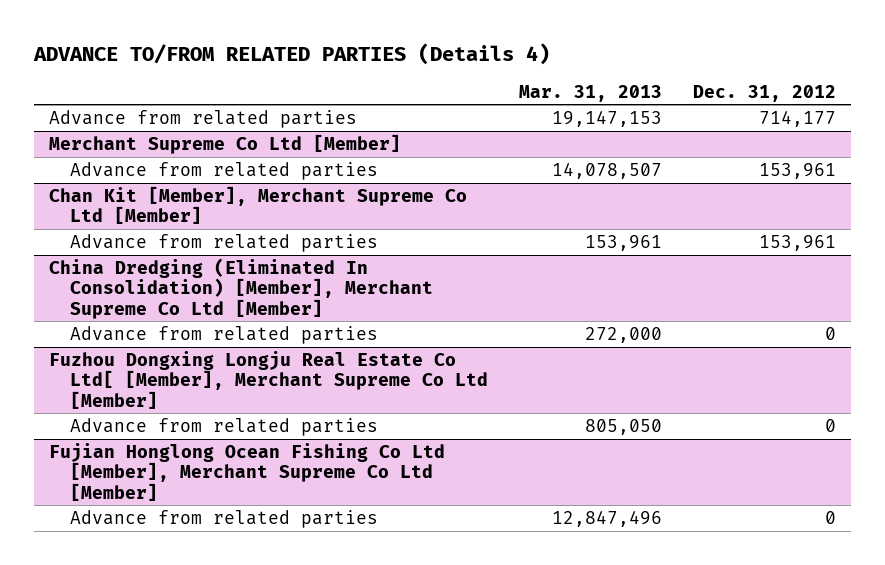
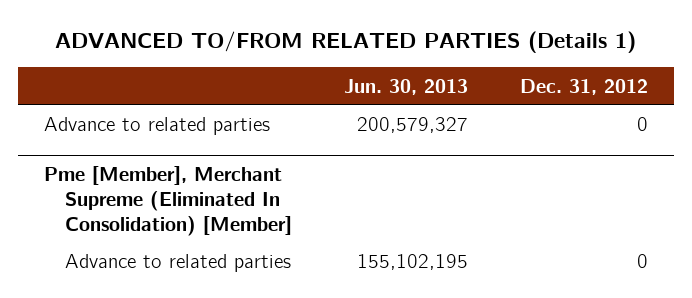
- ADVANCE TO/FROM RELATED PARTIES (Details 4)
+ ADVANCED TO/FROM RELATED PARTIES (Details 1)
- | Mar. 31, 2013 | Dec. 31, 2012
+ | Jun. 30, 2013 | Dec. 31, 2012
- Advance from related parties | 19,147,153 | 714,177
- Merchant Supreme Co Ltd [Member]
- Advance from related parties | 14,078,507 | 153,961
- Chan Kit [Member], Merchant Supreme Co Ltd [Member]
- Advance from related parties | 153,961 | 153,961
- China Dredging (Eliminated In Consolidation) [Member], Merchant Supreme Co Ltd [Member]
- Advance from related parties | 272,000 | 0
- Fuzhou Dongxing Longju Real Estate Co Ltd[ [Member], Merchant Supreme Co Ltd [Member]
- Advance from related parties | 805,050 | 0
- Fujian Honglong Ocean Fishing Co Ltd [Member], Merchant Supreme Co Ltd [Member]
- Advance from related parties | 12,847,496 | 0
+ Advance to related parties | 200,579,327 | 0
+ Pme [Member], Merchant Supreme (Eliminated In Consolidation) [Member]
+ Advance to related parties | 155,102,195 | 0

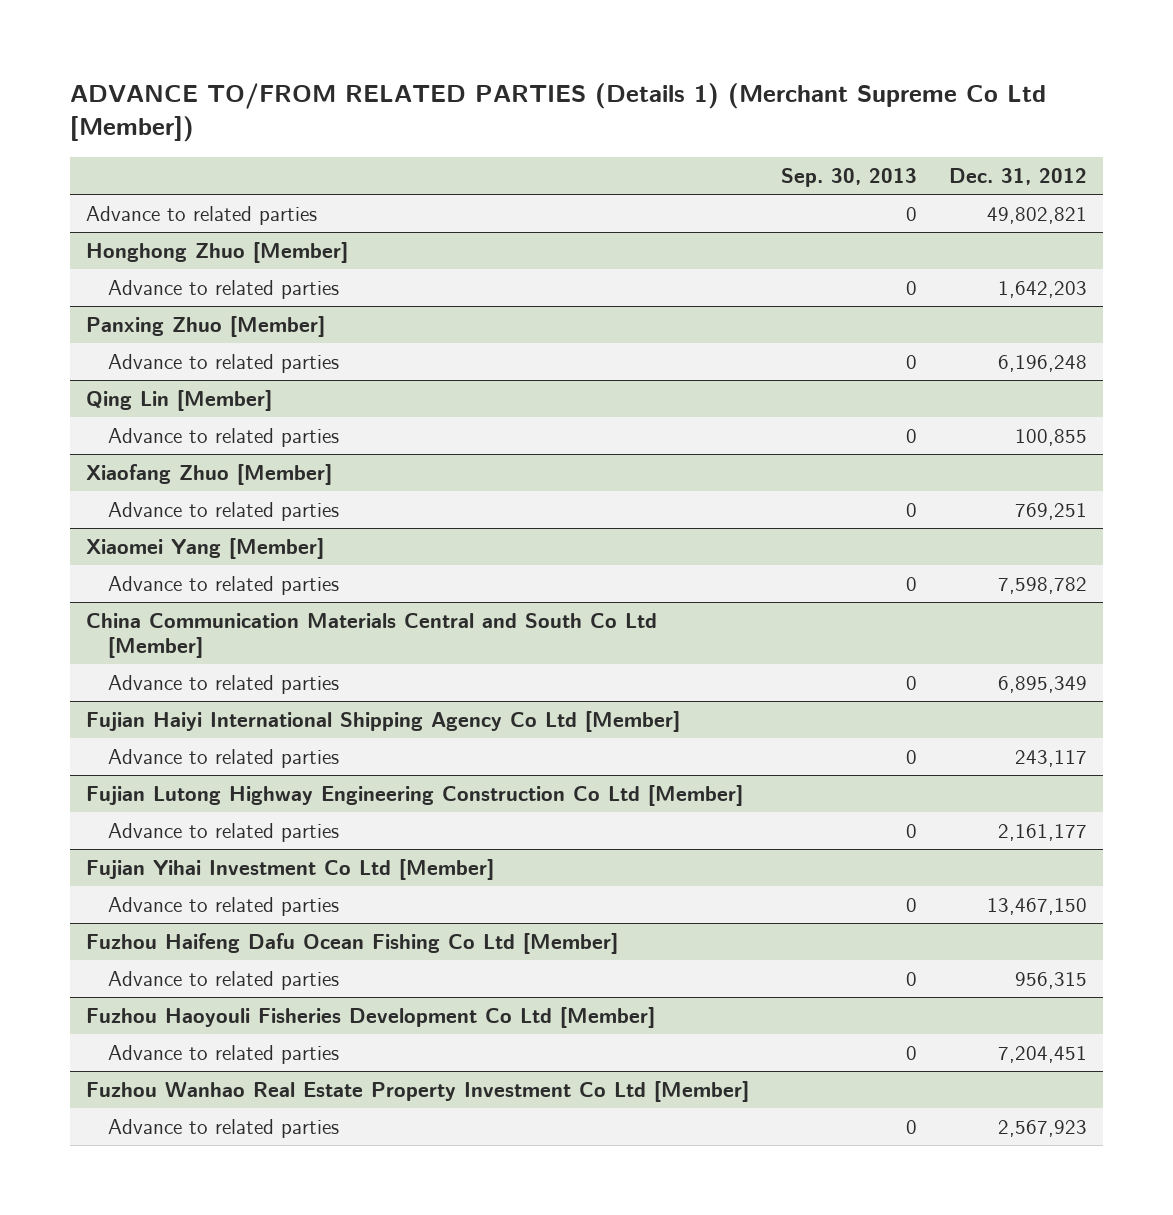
- ADVANCED TO/FROM RELATED PARTIES (Details 1)
+ ADVANCE TO/FROM RELATED PARTIES (Details 1) (Merchant Supreme Co Ltd [Member])
- | Jun. 30, 2013 | Dec. 31, 2012
+ | Sep. 30, 2013 | Dec. 31, 2012
- Advance to related parties | 200,579,327 | 0
- Pme [Member], Merchant Supreme (Eliminated In Consolidation) [Member]
- Advance to related parties | 155,102,195 | 0
+ Advance to related parties | 0 | 49,802,821
+ Honghong Zhuo [Member]
+ Advance to related parties | 0 | 1,642,203
+ Panxing Zhuo [Member]
+ Advance to related parties | 0 | 6,196,248
+ Qing Lin [Member]
+ Advance to related parties | 0 | 100,855
+ Xiaofang Zhuo [Member]
+ Advance to related parties | 0 | 769,251
+ Xiaomei Yang [Member]
+ Advance to related parties | 0 | 7,598,782
+ China Communication Materials Central and South Co Ltd [Member]
+ Advance to related parties | 0 | 6,895,349
+ Fujian Haiyi International Shipping Agency Co Ltd [Member]
+ Advance to related parties | 0 | 243,117
+ Fujian Lutong Highway Engineering Construction Co Ltd [Member]
+ Advance to related parties | 0 | 2,161,177
+ Fujian Yihai Investment Co Ltd [Member]
+ Advance to related parties | 0 | 13,467,150
+ Fuzhou Haifeng Dafu Ocean Fishing Co Ltd [Member]
+ Advance to related parties | 0 | 956,315
+ Fuzhou Haoyouli Fisheries Development Co Ltd [Member]
+ Advance to related parties | 0 | 7,204,451
+ Fuzhou Wanhao Real Estate Property Investment Co Ltd [Member]
+ Advance to related parties | 0 | 2,567,923

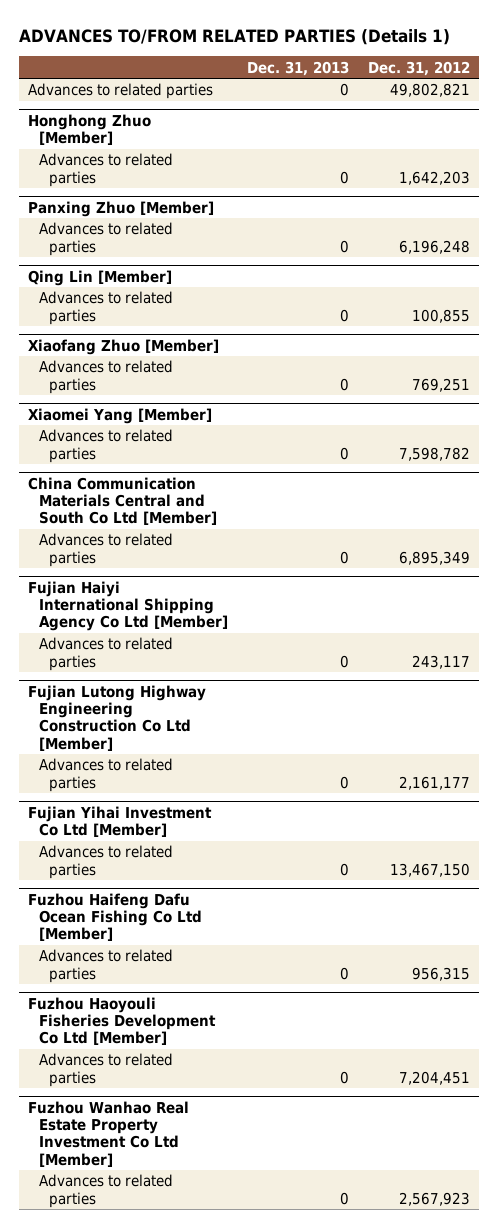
- ADVANCE TO/FROM RELATED PARTIES (Details 1) (Merchant Supreme Co Ltd [Member])
+ ADVANCES TO/FROM RELATED PARTIES (Details 1)
- | Sep. 30, 2013 | Dec. 31, 2012
+ | Dec. 31, 2013 | Dec. 31, 2012
- Advance to related parties | 0 | 49,802,821
+ Advances to related parties | 0 | 49,802,821
@ Honghong Zhuo [Member]
- Advance to related parties | 0 | 1,642,203
+ Advances to related parties | 0 | 1,642,203
@ Panxing Zhuo [Member]
- Advance to related parties | 0 | 6,196,248
+ Advances to related parties | 0 | 6,196,248
@ Qing Lin [Member]
- Advance to related parties | 0 | 100,855
+ Advances to related parties | 0 | 100,855
@ Xiaofang Zhuo [Member]
- Advance to related parties | 0 | 769,251
+ Advances to related parties | 0 | 769,251
@ Xiaomei Yang [Member]
- Advance to related parties | 0 | 7,598,782
+ Advances to related parties | 0 | 7,598,782
@ China Communication Materials Central and South Co Ltd [Member]
- Advance to related parties | 0 | 6,895,349
+ Advances to related parties | 0 | 6,895,349
@ Fujian Haiyi International Shipping Agency Co Ltd [Member]
- Advance to related parties | 0 | 243,117
+ Advances to related parties | 0 | 243,117
@ Fujian Lutong Highway Engineering Construction Co Ltd [Member]
- Advance to related parties | 0 | 2,161,177
+ Advances to related parties | 0 | 2,161,177
@ Fujian Yihai Investment Co Ltd [Member]
- Advance to related parties | 0 | 13,467,150
+ Advances to related parties | 0 | 13,467,150
@ Fuzhou Haifeng Dafu Ocean Fishing Co Ltd [Member]
- Advance to related parties | 0 | 956,315
+ Advances to related parties | 0 | 956,315
@ Fuzhou Haoyouli Fisheries Development Co Ltd [Member]
- Advance to related parties | 0 | 7,204,451
+ Advances to related parties | 0 | 7,204,451
@ Fuzhou Wanhao Real Estate Property Investment Co Ltd [Member]
- Advance to related parties | 0 | 2,567,923
+ Advances to related parties | 0 | 2,567,923

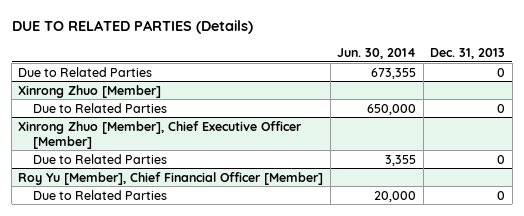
- ADVANCES TO/FROM RELATED PARTIES (Details 1)
+ DUE TO RELATED PARTIES (Details)
- | Dec. 31, 2013 | Dec. 31, 2012
+ | Jun. 30, 2014 | Dec. 31, 2013
- Advances to related parties | 0 | 49,802,821
- Honghong Zhuo [Member]
- Advances to related parties | 0 | 1,642,203
- Panxing Zhuo [Member]
- Advances to related parties | 0 | 6,196,248
- Qing Lin [Member]
- Advances to related parties | 0 | 100,855
- Xiaofang Zhuo [Member]
- Advances to related parties | 0 | 769,251
- Xiaomei Yang [Member]
- Advances to related parties | 0 | 7,598,782
- China Communication Materials Central and South Co Ltd [Member]
- Advances to related parties | 0 | 6,895,349
- Fujian Haiyi International Shipping Agency Co Ltd [Member]
- Advances to related parties | 0 | 243,117
- Fujian Lutong Highway Engineering Construction Co Ltd [Member]
- Advances to related parties | 0 | 2,161,177
- Fujian Yihai Investment Co Ltd [Member]
- Advances to related parties | 0 | 13,467,150
- Fuzhou Haifeng Dafu Ocean Fishing Co Ltd [Member]
- Advances to related parties | 0 | 956,315
- Fuzhou Haoyouli Fisheries Development Co Ltd [Member]
- Advances to related parties | 0 | 7,204,451
- Fuzhou Wanhao Real Estate Property Investment Co Ltd [Member]
- Advances to related parties | 0 | 2,567,923
+ Due to Related Parties | 673,355 | 0
+ Xinrong Zhuo [Member]
+ Due to Related Parties | 650,000 | 0
+ Xinrong Zhuo [Member], Chief Executive Officer [Member]
+ Due to Related Parties | 3,355 | 0
+ Roy Yu [Member], Chief Financial Officer [Member]
+ Due to Related Parties | 20,000 | 0

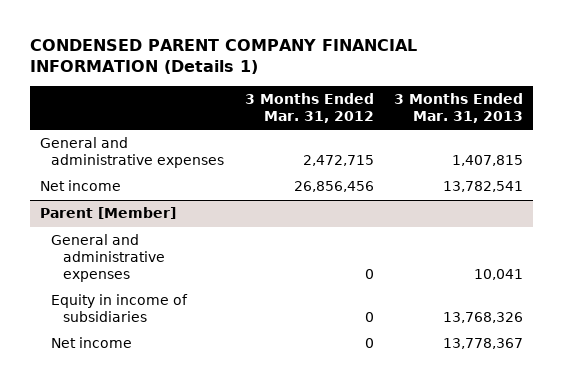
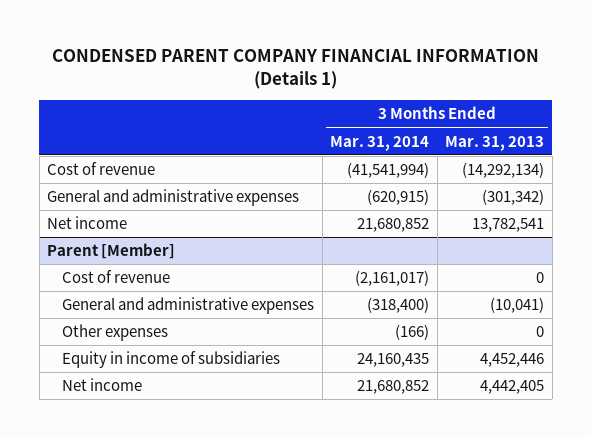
- | 3 Months Ended Mar. 31, 2012 | 3 Months Ended Mar. 31, 2013
+ | 3 Months Ended Mar. 31, 2014 | 3 Months Ended Mar. 31, 2013
- General and administrative expenses | 2,472,715 | 1,407,815
+ Cost of revenue | (41,541,994) | (14,292,134)
+ General and administrative expenses | (620,915) | (301,342)
@ Parent [Member]
- General and administrative expenses | 0 | 10,041
- Equity in income of subsidiaries | 0 | 13,768,326
- Net income | 0 | 13,778,367
+ Cost of revenue | (2,161,017) | 0
+ General and administrative expenses | (318,400) | (10,041)
+ Other expenses | (166) | 0
+ Equity in income of subsidiaries | 24,160,435 | 4,452,446
+ Net income | 21,680,852 | 4,442,405

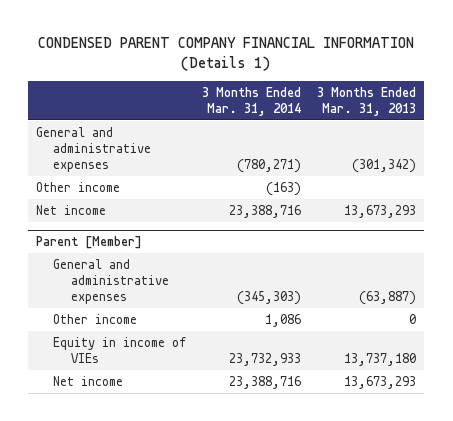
- Cost of revenue | (41,541,994) | (14,292,134)
- General and administrative expenses | (620,915) | (301,342)
- Net income | 21,680,852 | 13,782,541
+ General and administrative expenses | (780,271) | (301,342)
+ Other income | (163) |
+ Net income | 23,388,716 | 13,673,293
@ Parent [Member]
- Cost of revenue | (2,161,017) | 0
- General and administrative expenses | (318,400) | (10,041)
- Other expenses | (166) | 0
- Equity in income of subsidiaries | 24,160,435 | 4,452,446
- Net income | 21,680,852 | 4,442,405
+ General and administrative expenses | (345,303) | (63,887)
+ Other income | 1,086 | 0
+ Equity in income of VIEs | 23,732,933 | 13,737,180
+ Net income | 23,388,716 | 13,673,293

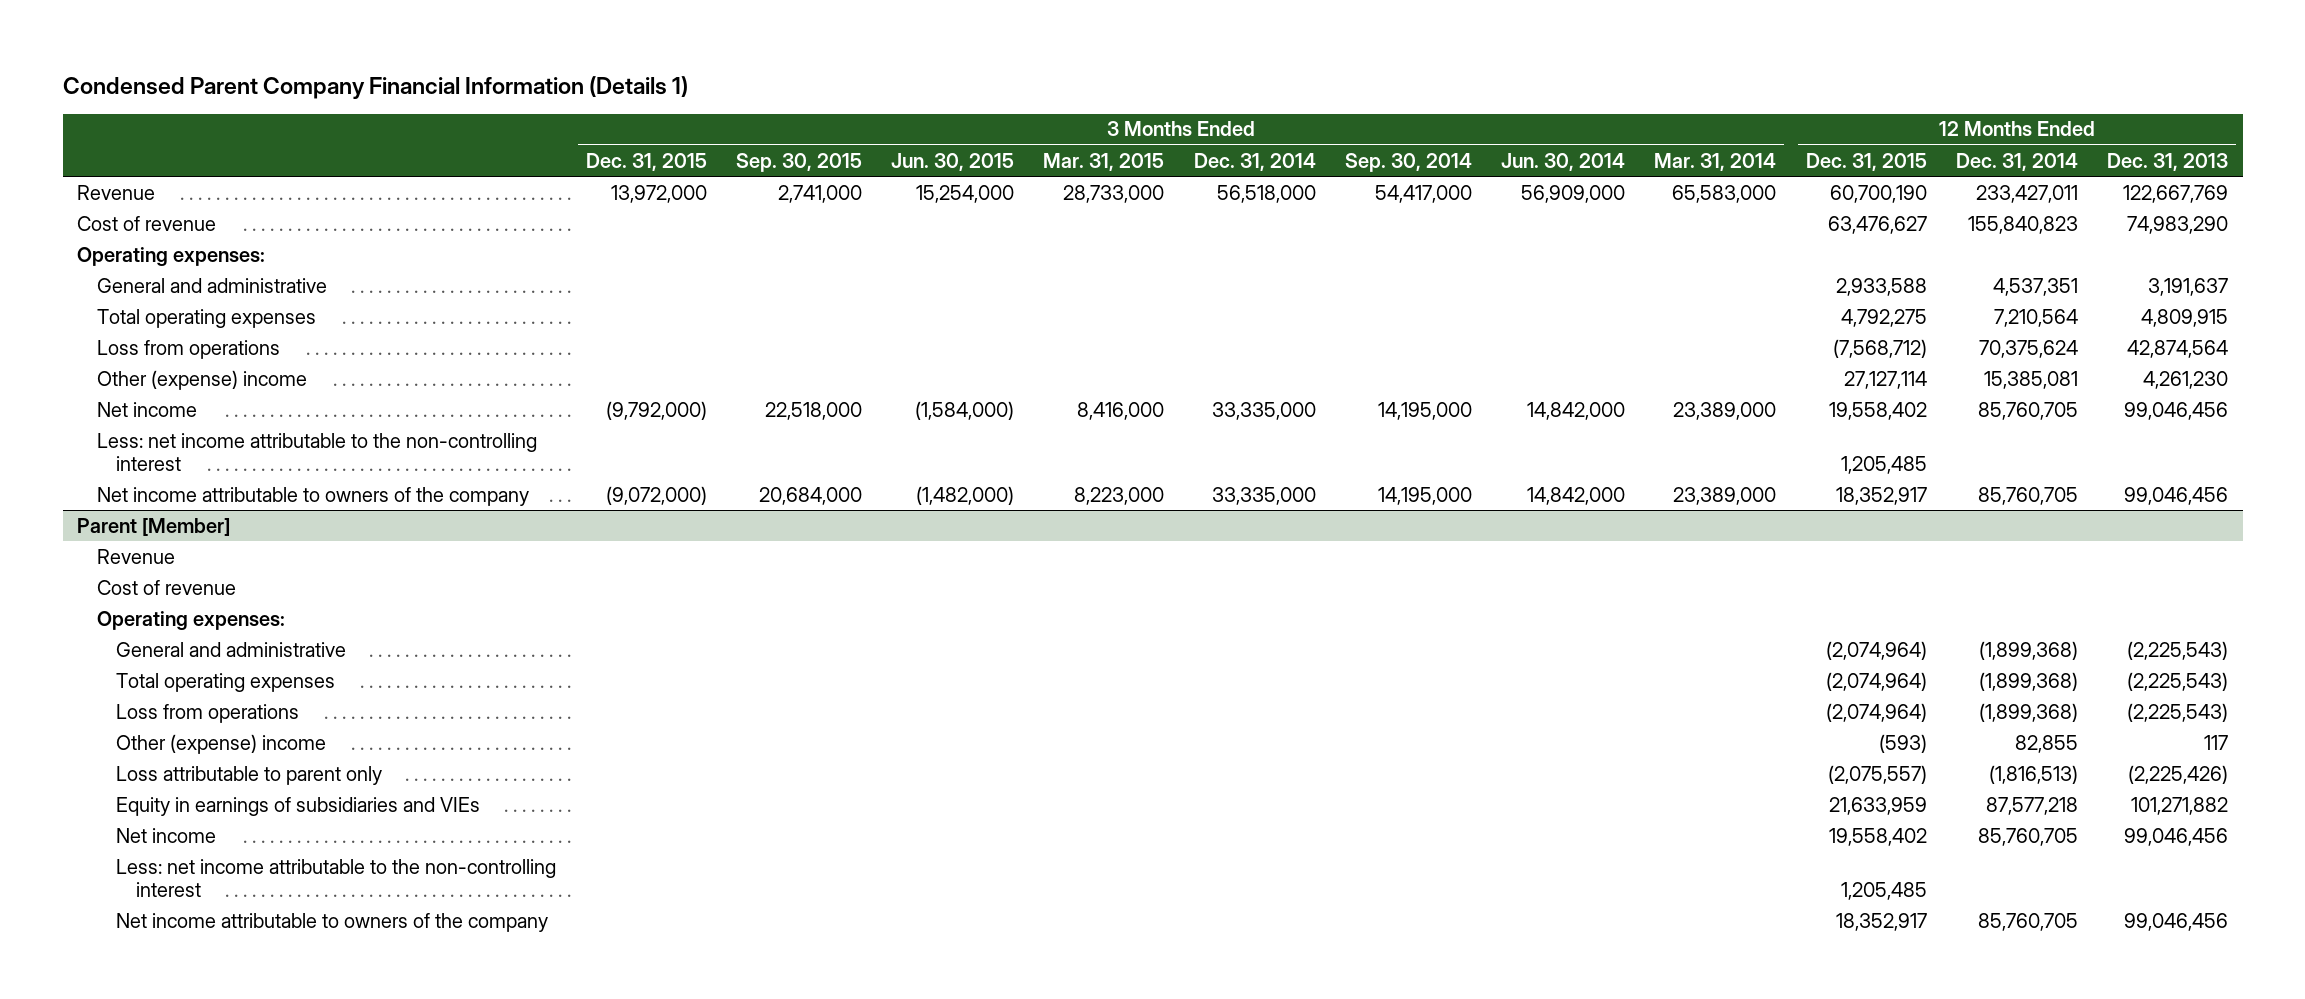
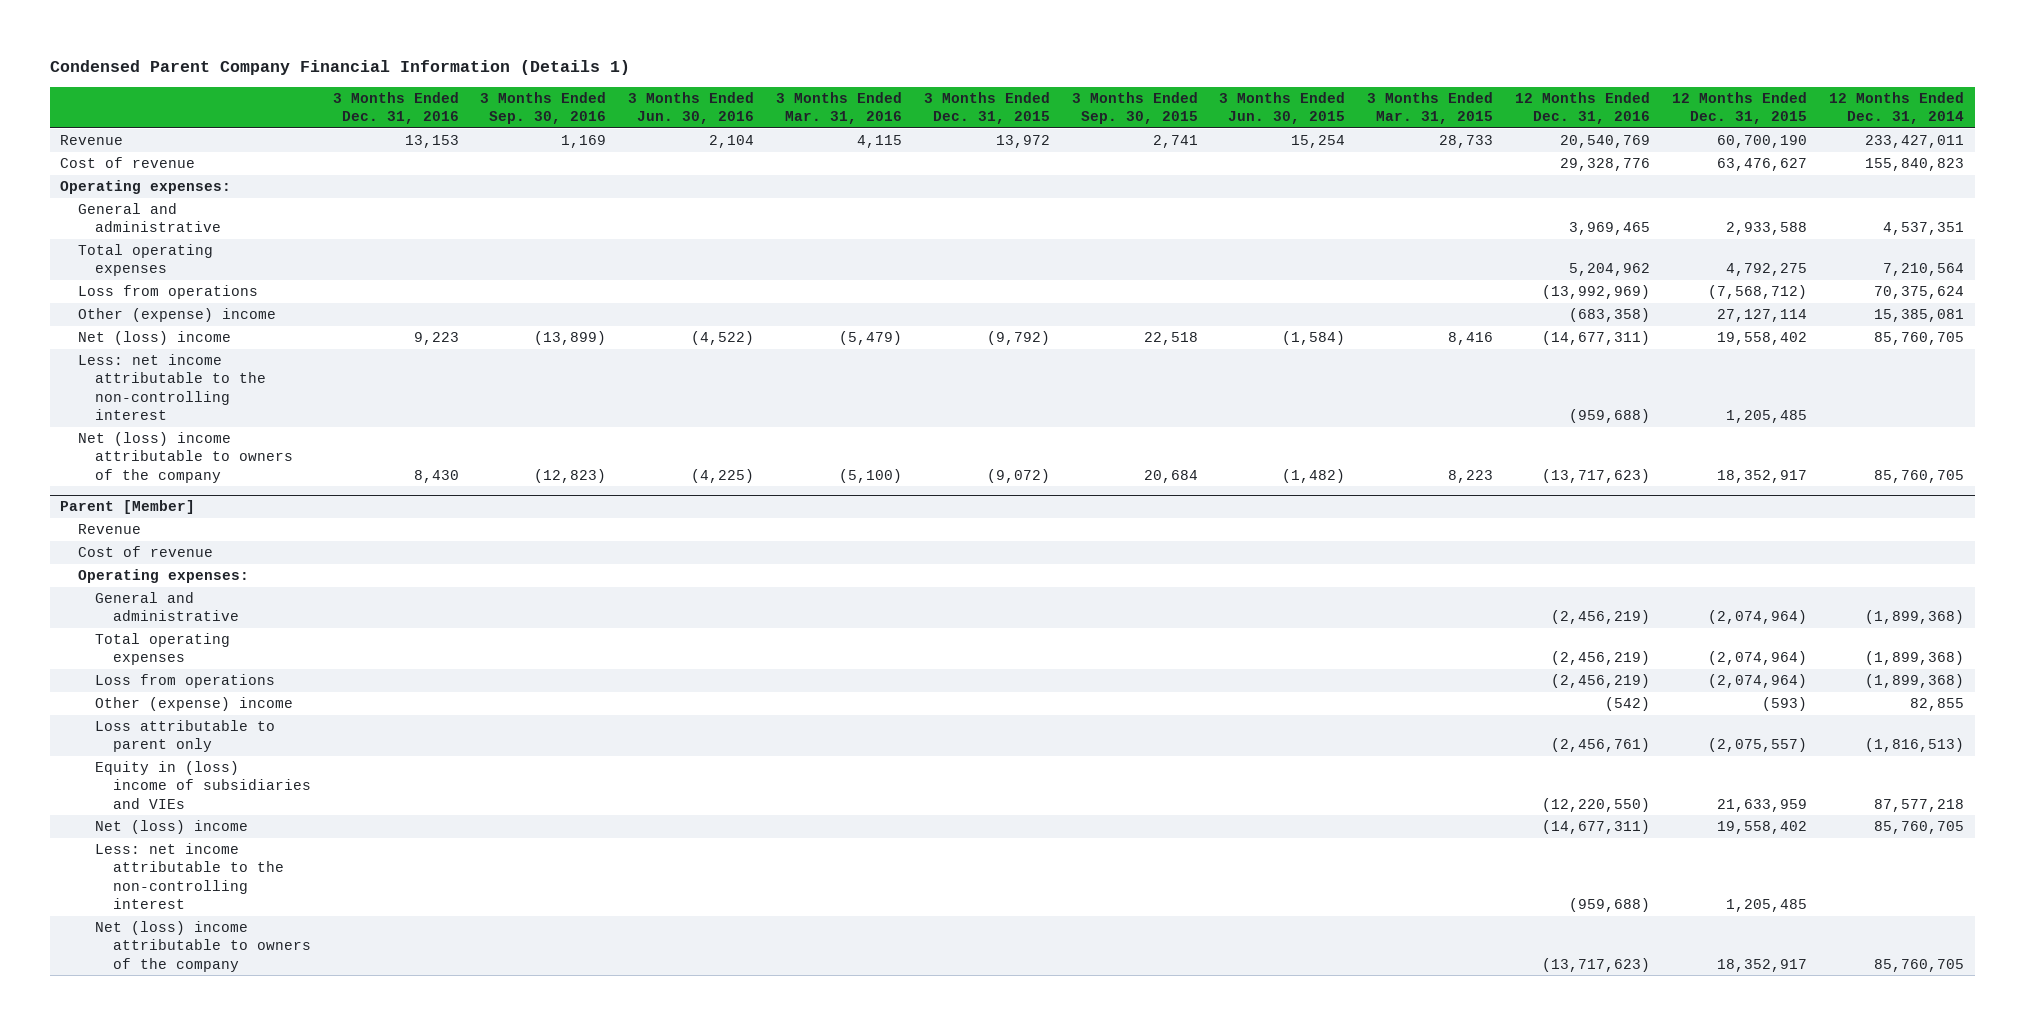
- | 3 Months Ended Dec. 31, 2015 | 3 Months Ended Sep. 30, 2015 | 3 Months Ended Jun. 30, 2015 | 3 Months Ended Mar. 31, 2015 | 3 Months Ended Dec. 31, 2014 | 3 Months Ended Sep. 30, 2014 | 3 Months Ended Jun. 30, 2014 | 3 Months Ended Mar. 31, 2014 | 12 Months Ended Dec. 31, 2015 | 12 Months Ended Dec. 31, 2014 | 12 Months Ended Dec. 31, 2013
+ | 3 Months Ended Dec. 31, 2016 | 3 Months Ended Sep. 30, 2016 | 3 Months Ended Jun. 30, 2016 | 3 Months Ended Mar. 31, 2016 | 3 Months Ended Dec. 31, 2015 | 3 Months Ended Sep. 30, 2015 | 3 Months Ended Jun. 30, 2015 | 3 Months Ended Mar. 31, 2015 | 12 Months Ended Dec. 31, 2016 | 12 Months Ended Dec. 31, 2015 | 12 Months Ended Dec. 31, 2014
- Revenue | 13,972,000 | 2,741,000 | 15,254,000 | 28,733,000 | 56,518,000 | 54,417,000 | 56,909,000 | 65,583,000 | 60,700,190 | 233,427,011 | 122,667,769
+ Revenue | 13,153 | 1,169 | 2,104 | 4,115 | 13,972 | 2,741 | 15,254 | 28,733 | 20,540,769 | 60,700,190 | 233,427,011
- Net income | (9,792,000) | 22,518,000 | (1,584,000) | 8,416,000 | 33,335,000 | 14,195,000 | 14,842,000 | 23,389,000 | 19,558,402 | 85,760,705 | 99,046,456
+ Net (loss) income | 9,223 | (13,899) | (4,522) | (5,479) | (9,792) | 22,518 | (1,584) | 8,416 | (14,677,311) | 19,558,402 | 85,760,705
- Net income attributable to owners of the company | (9,072,000) | 20,684,000 | (1,482,000) | 8,223,000 | 33,335,000 | 14,195,000 | 14,842,000 | 23,389,000 | 18,352,917 | 85,760,705 | 99,046,456
+ Net (loss) income attributable to owners of the company | 8,430 | (12,823) | (4,225) | (5,100) | (9,072) | 20,684 | (1,482) | 8,223 | (13,717,623) | 18,352,917 | 85,760,705
@ Parent [Member]
- Equity in earnings of subsidiaries and VIEs | | | | | | | | | 21,633,959 | 87,577,218 | 101,271,882
- Net income | | | | | | | | | 19,558,402 | 85,760,705 | 99,046,456
+ Equity in (loss) income of subsidiaries and VIEs | | | | | | | | | (12,220,550) | 21,633,959 | 87,577,218
+ Net (loss) income | | | | | | | | | (14,677,311) | 19,558,402 | 85,760,705
- Net income attributable to owners of the company | | | | | | | | | 18,352,917 | 85,760,705 | 99,046,456
+ Net (loss) income attributable to owners of the company | | | | | | | | | (13,717,623) | 18,352,917 | 85,760,705

